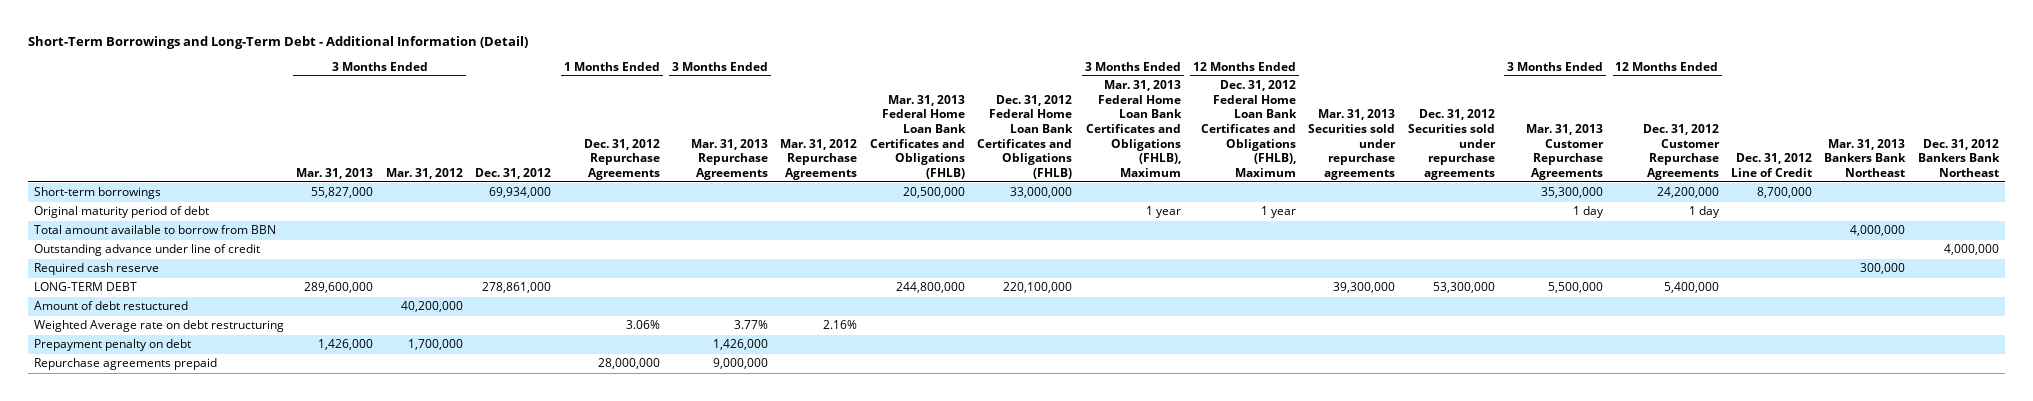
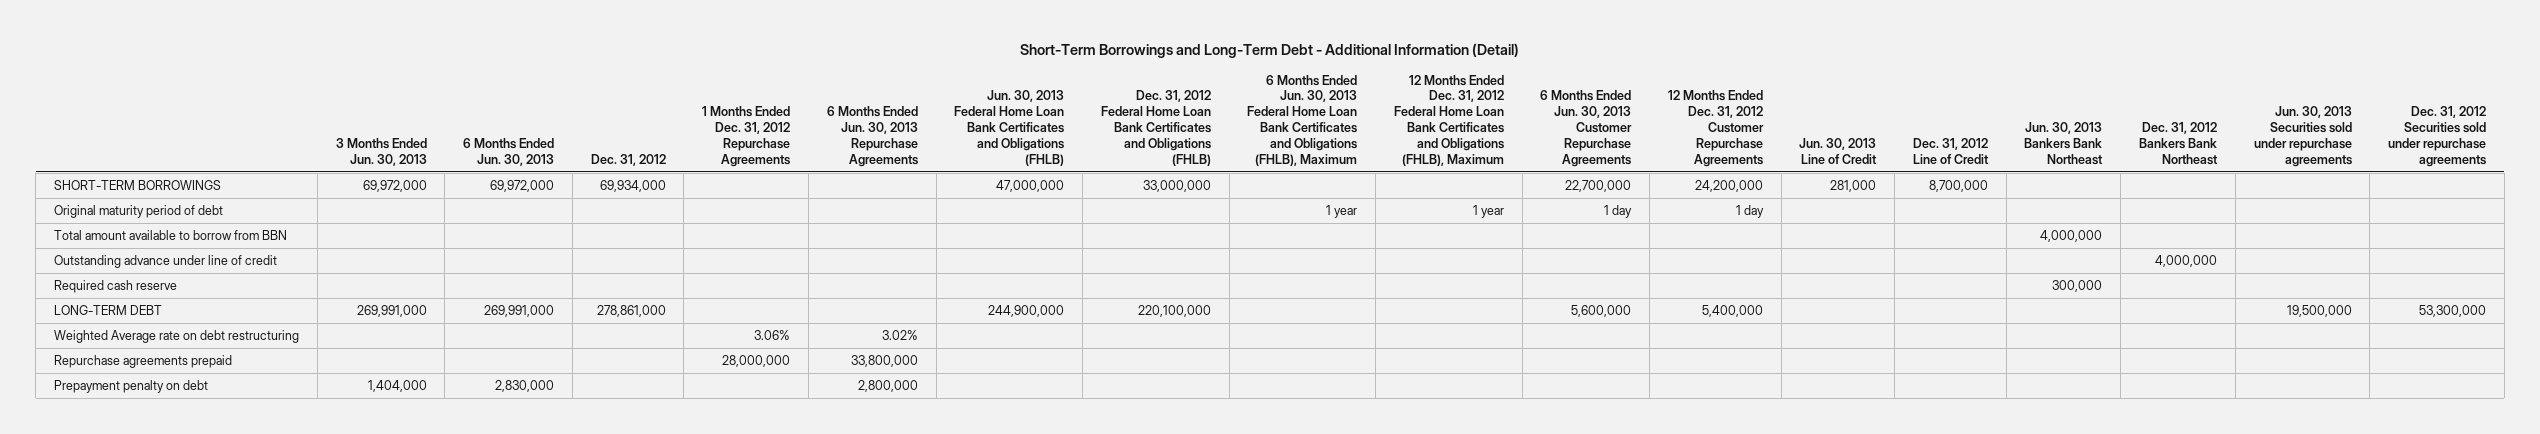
- | 3 Months Ended Mar. 31, 2013 | 3 Months Ended Mar. 31, 2012 | Dec. 31, 2012 | 1 Months Ended Dec. 31, 2012 Repurchase Agreements | 3 Months Ended Mar. 31, 2013 Repurchase Agreements | Mar. 31, 2012 Repurchase Agreements | Mar. 31, 2013 Federal Home Loan Bank Certificates and Obligations (FHLB) | Dec. 31, 2012 Federal Home Loan Bank Certificates and Obligations (FHLB) | 3 Months Ended Mar. 31, 2013 Federal Home Loan Bank Certificates and Obligations (FHLB), Maximum | 12 Months Ended Dec. 31, 2012 Federal Home Loan Bank Certificates and Obligations (FHLB), Maximum | Mar. 31, 2013 Securities sold under repurchase agreements | Dec. 31, 2012 Securities sold under repurchase agreements | 3 Months Ended Mar. 31, 2013 Customer Repurchase Agreements | 12 Months Ended Dec. 31, 2012 Customer Repurchase Agreements | Dec. 31, 2012 Line of Credit | Mar. 31, 2013 Bankers Bank Northeast | Dec. 31, 2012 Bankers Bank Northeast
+ | 3 Months Ended Jun. 30, 2013 | 6 Months Ended Jun. 30, 2013 | Dec. 31, 2012 | 1 Months Ended Dec. 31, 2012 Repurchase Agreements | 6 Months Ended Jun. 30, 2013 Repurchase Agreements | Jun. 30, 2013 Federal Home Loan Bank Certificates and Obligations (FHLB) | Dec. 31, 2012 Federal Home Loan Bank Certificates and Obligations (FHLB) | 6 Months Ended Jun. 30, 2013 Federal Home Loan Bank Certificates and Obligations (FHLB), Maximum | 12 Months Ended Dec. 31, 2012 Federal Home Loan Bank Certificates and Obligations (FHLB), Maximum | 6 Months Ended Jun. 30, 2013 Customer Repurchase Agreements | 12 Months Ended Dec. 31, 2012 Customer Repurchase Agreements | Jun. 30, 2013 Line of Credit | Dec. 31, 2012 Line of Credit | Jun. 30, 2013 Bankers Bank Northeast | Dec. 31, 2012 Bankers Bank Northeast | Jun. 30, 2013 Securities sold under repurchase agreements | Dec. 31, 2012 Securities sold under repurchase agreements
- Short-term borrowings | 55,827,000 | | 69,934,000 | | | | 20,500,000 | 33,000,000 | | | | | 35,300,000 | 24,200,000 | 8,700,000 | |
+ SHORT-TERM BORROWINGS | 69,972,000 | 69,972,000 | 69,934,000 | | | 47,000,000 | 33,000,000 | | | 22,700,000 | 24,200,000 | 281,000 | 8,700,000 | | | |
- Amount of debt restuctured | | 40,200,000 | | | | | | | | | | | | | | |
moved down: Prepayment penalty on debt | 1,404,000 | 2,830,000 | | | 2,800,000 | | | | | | | | | | | |

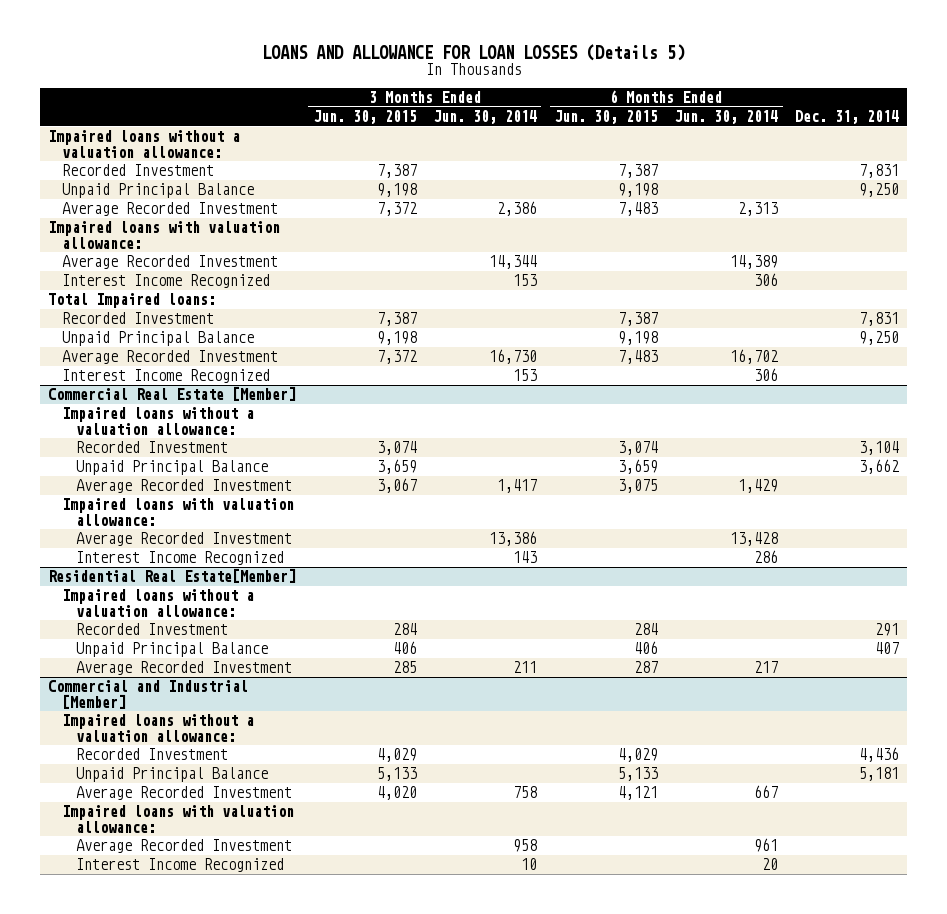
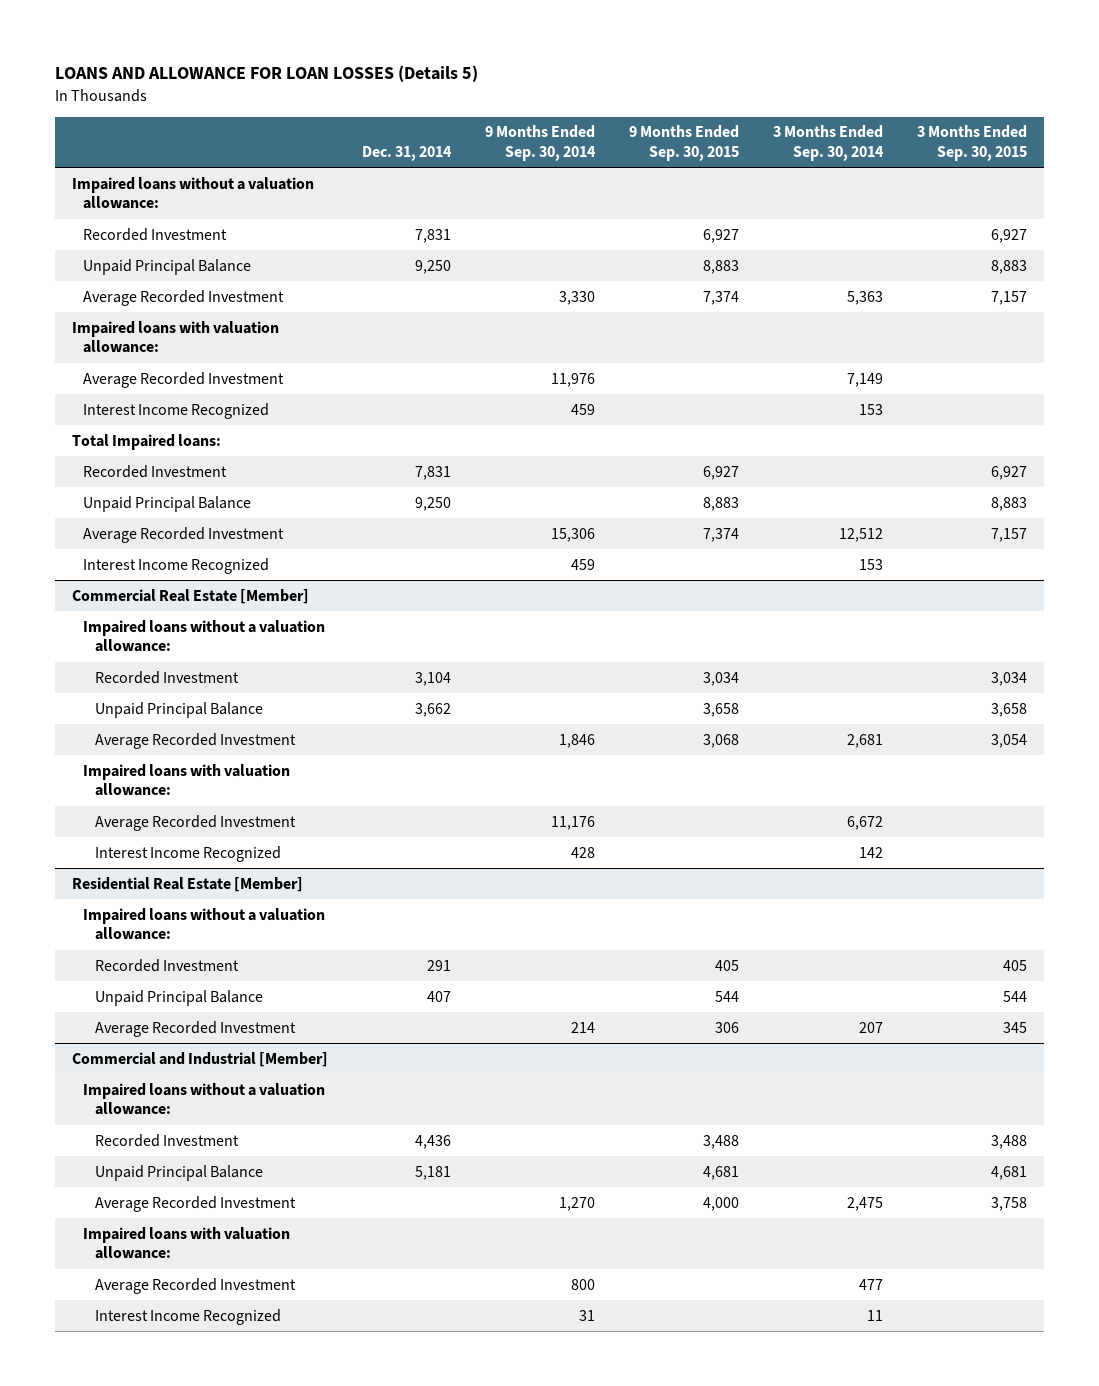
- | 3 Months Ended Jun. 30, 2015 | 3 Months Ended Jun. 30, 2014 | 6 Months Ended Jun. 30, 2015 | 6 Months Ended Jun. 30, 2014 | Dec. 31, 2014
+ | Dec. 31, 2014 | 9 Months Ended Sep. 30, 2014 | 9 Months Ended Sep. 30, 2015 | 3 Months Ended Sep. 30, 2014 | 3 Months Ended Sep. 30, 2015
- Residential Real Estate[Member]
+ Residential Real Estate [Member]

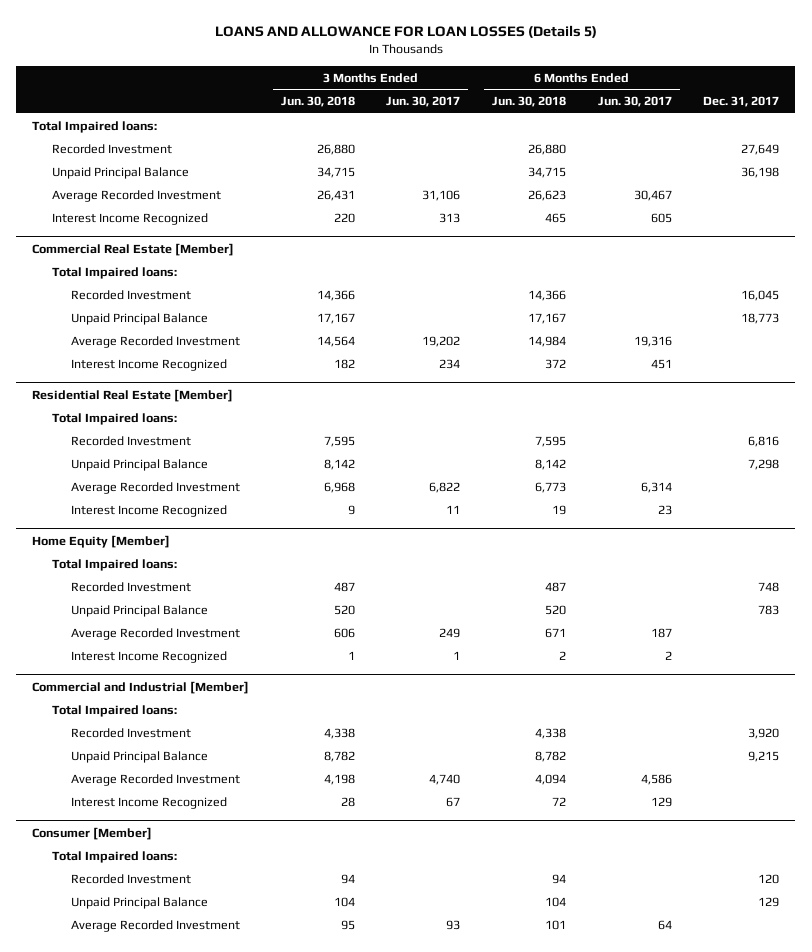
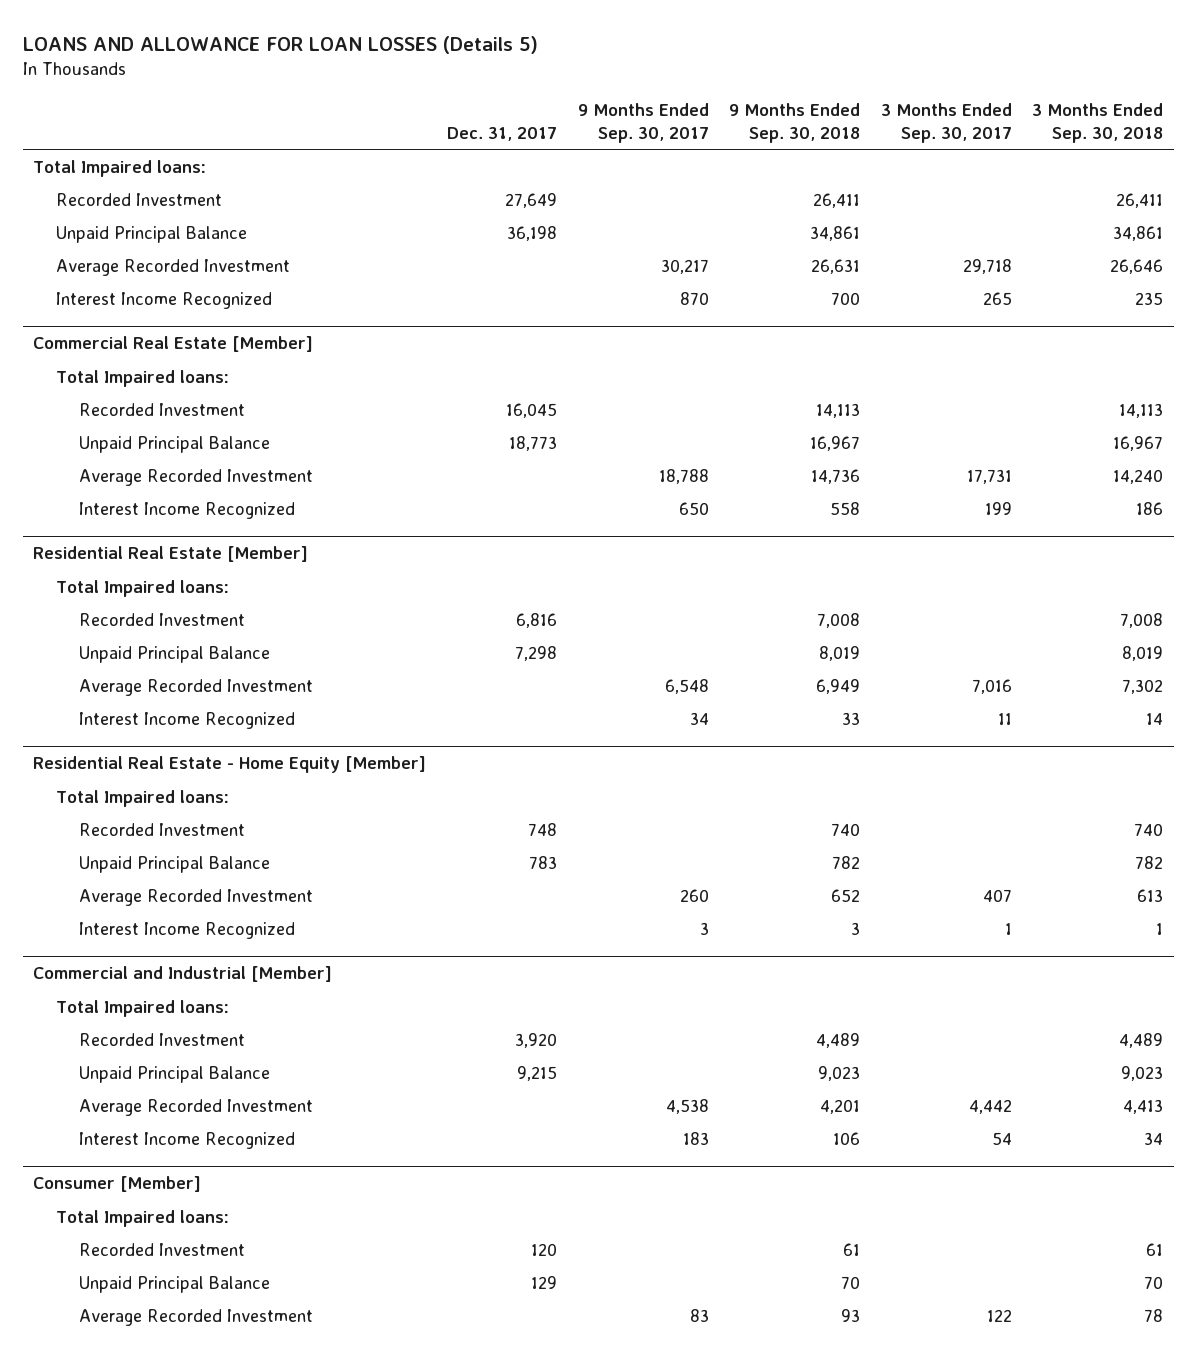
- | 3 Months Ended Jun. 30, 2018 | 3 Months Ended Jun. 30, 2017 | 6 Months Ended Jun. 30, 2018 | 6 Months Ended Jun. 30, 2017 | Dec. 31, 2017
+ | Dec. 31, 2017 | 9 Months Ended Sep. 30, 2017 | 9 Months Ended Sep. 30, 2018 | 3 Months Ended Sep. 30, 2017 | 3 Months Ended Sep. 30, 2018
- Home Equity [Member]
+ Residential Real Estate - Home Equity [Member]

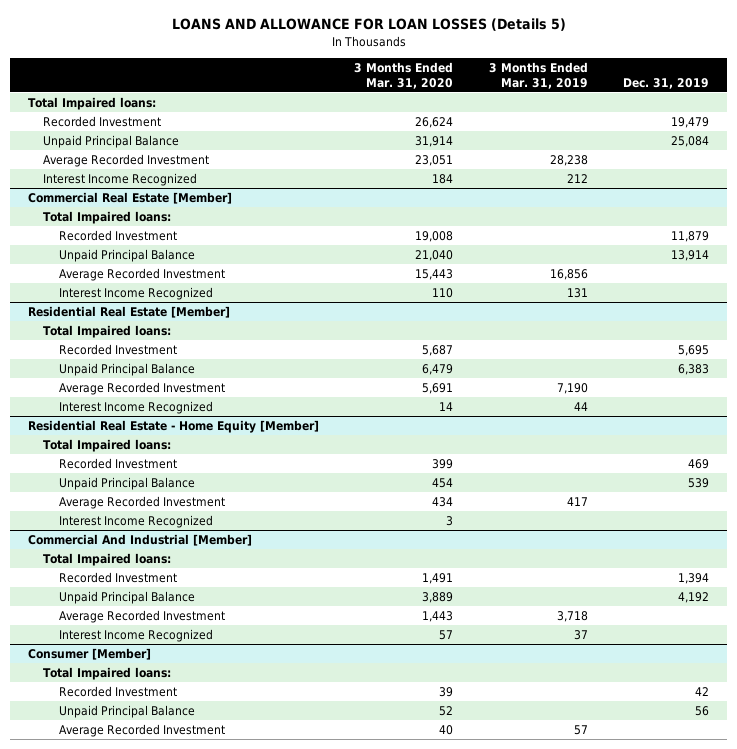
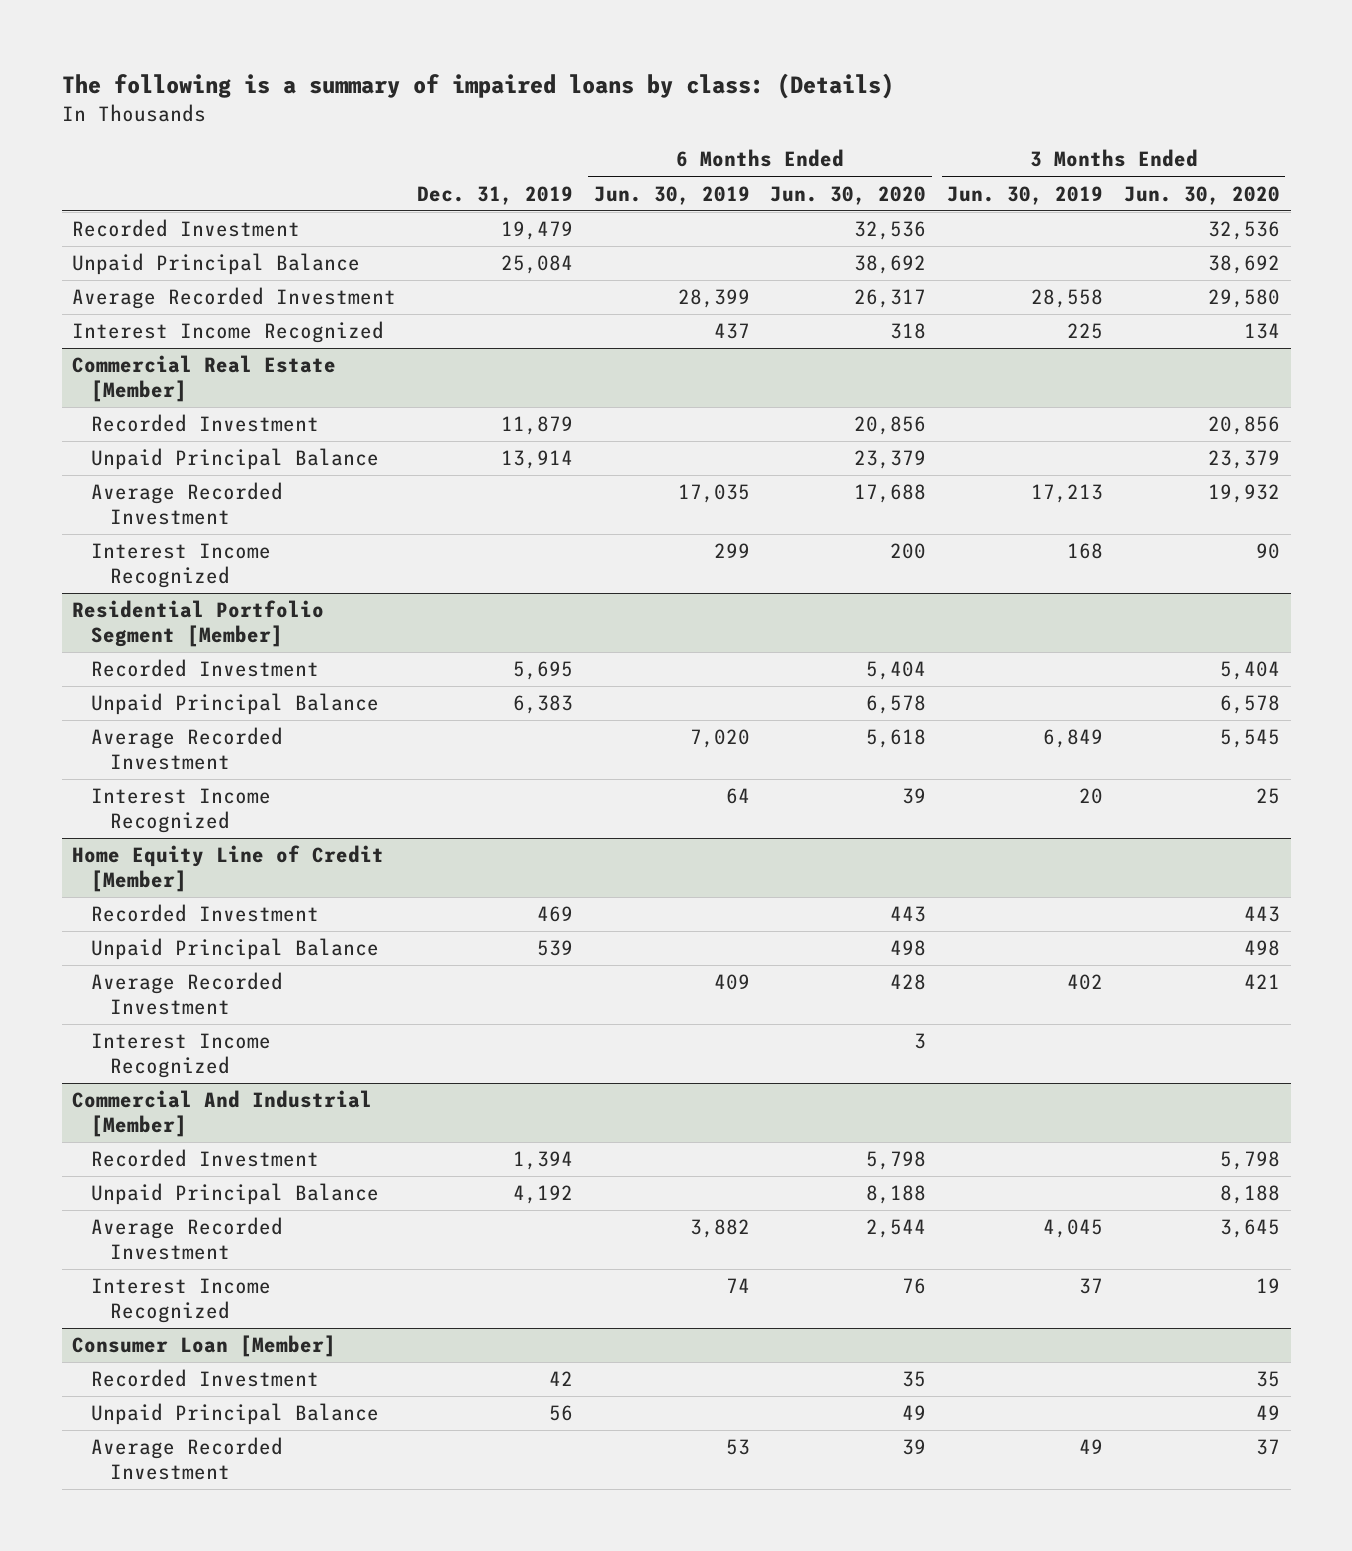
- LOANS AND ALLOWANCE FOR LOAN LOSSES (Details 5)
+ The following is a summary of impaired loans by class: (Details)
- | 3 Months Ended Mar. 31, 2020 | 3 Months Ended Mar. 31, 2019 | Dec. 31, 2019
+ | Dec. 31, 2019 | 6 Months Ended Jun. 30, 2019 | 6 Months Ended Jun. 30, 2020 | 3 Months Ended Jun. 30, 2019 | 3 Months Ended Jun. 30, 2020
- Total Impaired loans:
@ Commercial Real Estate [Member]
- Total Impaired loans:
- Residential Real Estate [Member]
- Total Impaired loans:
+ Residential Portfolio Segment [Member]
- Residential Real Estate - Home Equity [Member]
- Total Impaired loans:
+ Home Equity Line of Credit [Member]
@ Commercial And Industrial [Member]
- Total Impaired loans:
- Consumer [Member]
- Total Impaired loans:
+ Consumer Loan [Member]

